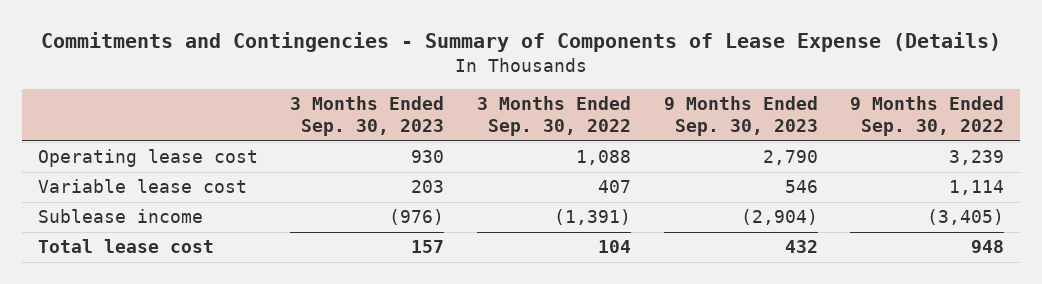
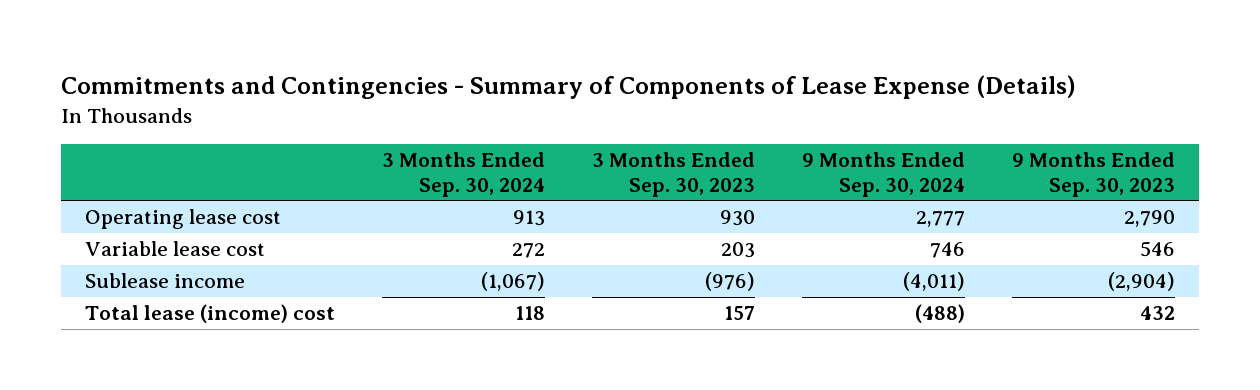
- | 3 Months Ended Sep. 30, 2023 | 3 Months Ended Sep. 30, 2022 | 9 Months Ended Sep. 30, 2023 | 9 Months Ended Sep. 30, 2022
+ | 3 Months Ended Sep. 30, 2024 | 3 Months Ended Sep. 30, 2023 | 9 Months Ended Sep. 30, 2024 | 9 Months Ended Sep. 30, 2023
- Total lease cost | 157 | 104 | 432 | 948
+ Total lease (income) cost | 118 | 157 | (488) | 432

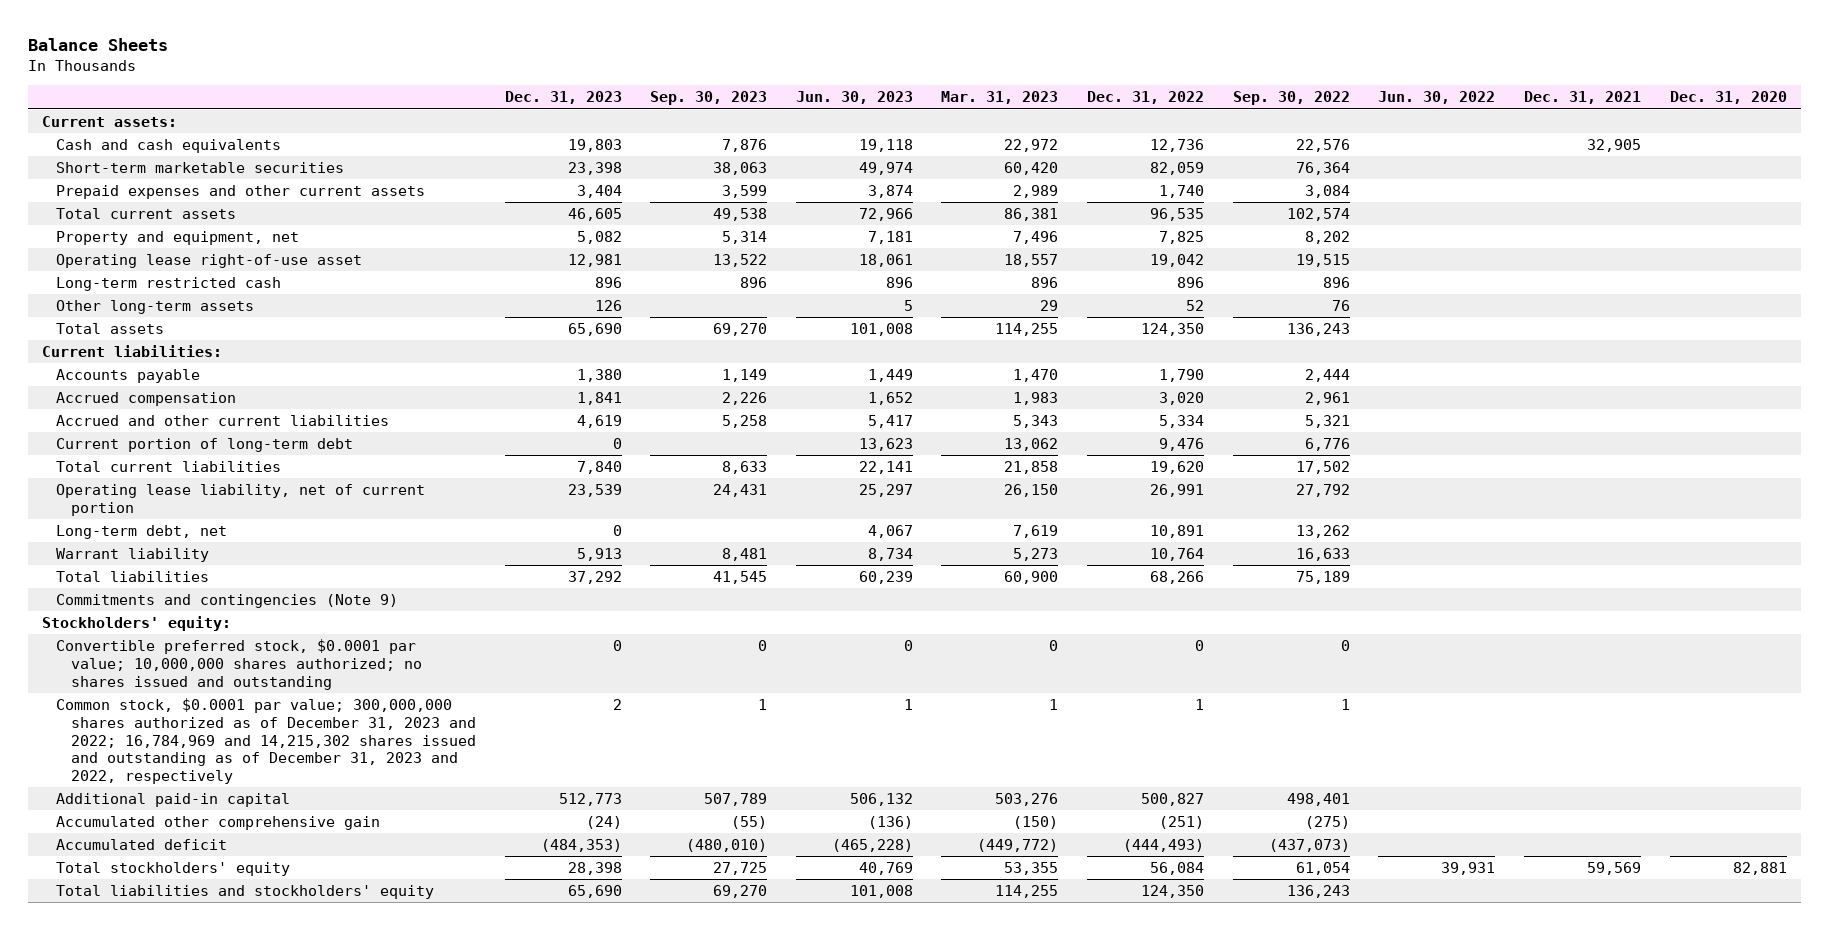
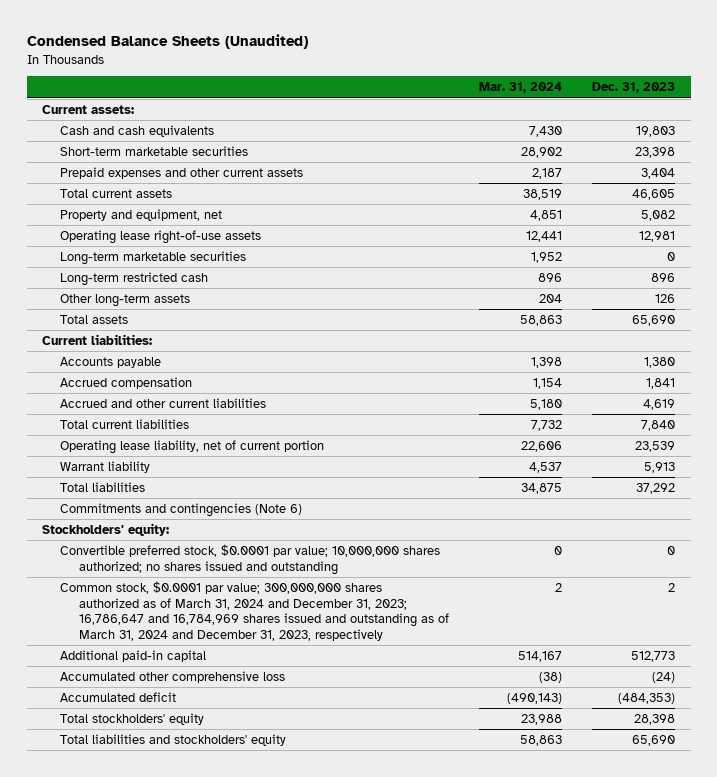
- Balance Sheets
+ Condensed Balance Sheets (Unaudited)
- | Dec. 31, 2023 | Sep. 30, 2023 | Jun. 30, 2023 | Mar. 31, 2023 | Dec. 31, 2022 | Sep. 30, 2022 | Jun. 30, 2022 | Dec. 31, 2021 | Dec. 31, 2020
+ | Mar. 31, 2024 | Dec. 31, 2023
- Operating lease right-of-use asset | 12,981 | 13,522 | 18,061 | 18,557 | 19,042 | 19,515 | | |
+ Operating lease right-of-use assets | 12,441 | 12,981
+ Long-term marketable securities | 1,952 | 0
- Current portion of long-term debt | 0 | | 13,623 | 13,062 | 9,476 | 6,776 | | |
- Long-term debt, net | 0 | | 4,067 | 7,619 | 10,891 | 13,262 | | |
- Commitments and contingencies (Note 9)
+ Commitments and contingencies (Note 6)
- Common stock, $0.0001 par value; 300,000,000 shares authorized as of December 31, 2023 and 2022; 16,784,969 and 14,215,302 shares issued and outstanding as of December 31, 2023 and 2022, respectively | 2 | 1 | 1 | 1 | 1 | 1 | | |
+ Common stock, $0.0001 par value; 300,000,000 shares authorized as of March 31, 2024 and December 31, 2023; 16,786,647 and 16,784,969 shares issued and outstanding as of March 31, 2024 and December 31, 2023, respectively | 2 | 2
- Accumulated other comprehensive gain | (24) | (55) | (136) | (150) | (251) | (275) | | |
+ Accumulated other comprehensive loss | (38) | (24)

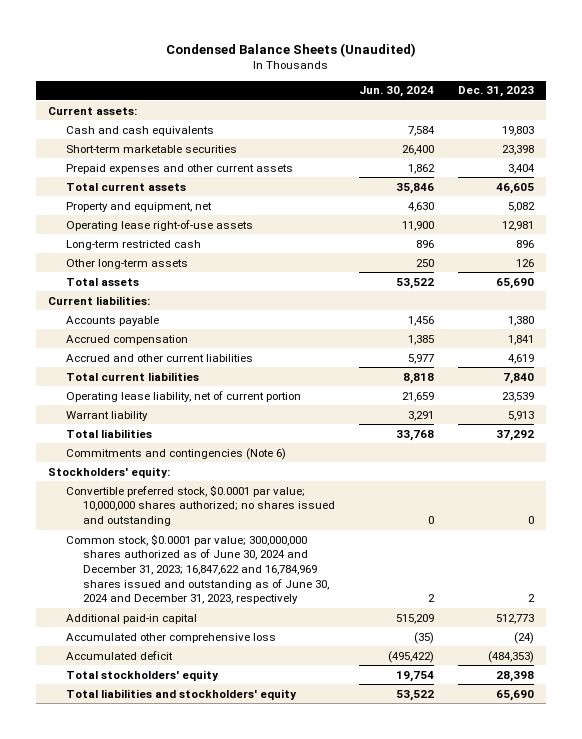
- | Mar. 31, 2024 | Dec. 31, 2023
+ | Jun. 30, 2024 | Dec. 31, 2023
- Long-term marketable securities | 1,952 | 0
- Common stock, $0.0001 par value; 300,000,000 shares authorized as of March 31, 2024 and December 31, 2023; 16,786,647 and 16,784,969 shares issued and outstanding as of March 31, 2024 and December 31, 2023, respectively | 2 | 2
+ Common stock, $0.0001 par value; 300,000,000 shares authorized as of June 30, 2024 and December 31, 2023; 16,847,622 and 16,784,969 shares issued and outstanding as of June 30, 2024 and December 31, 2023, respectively | 2 | 2

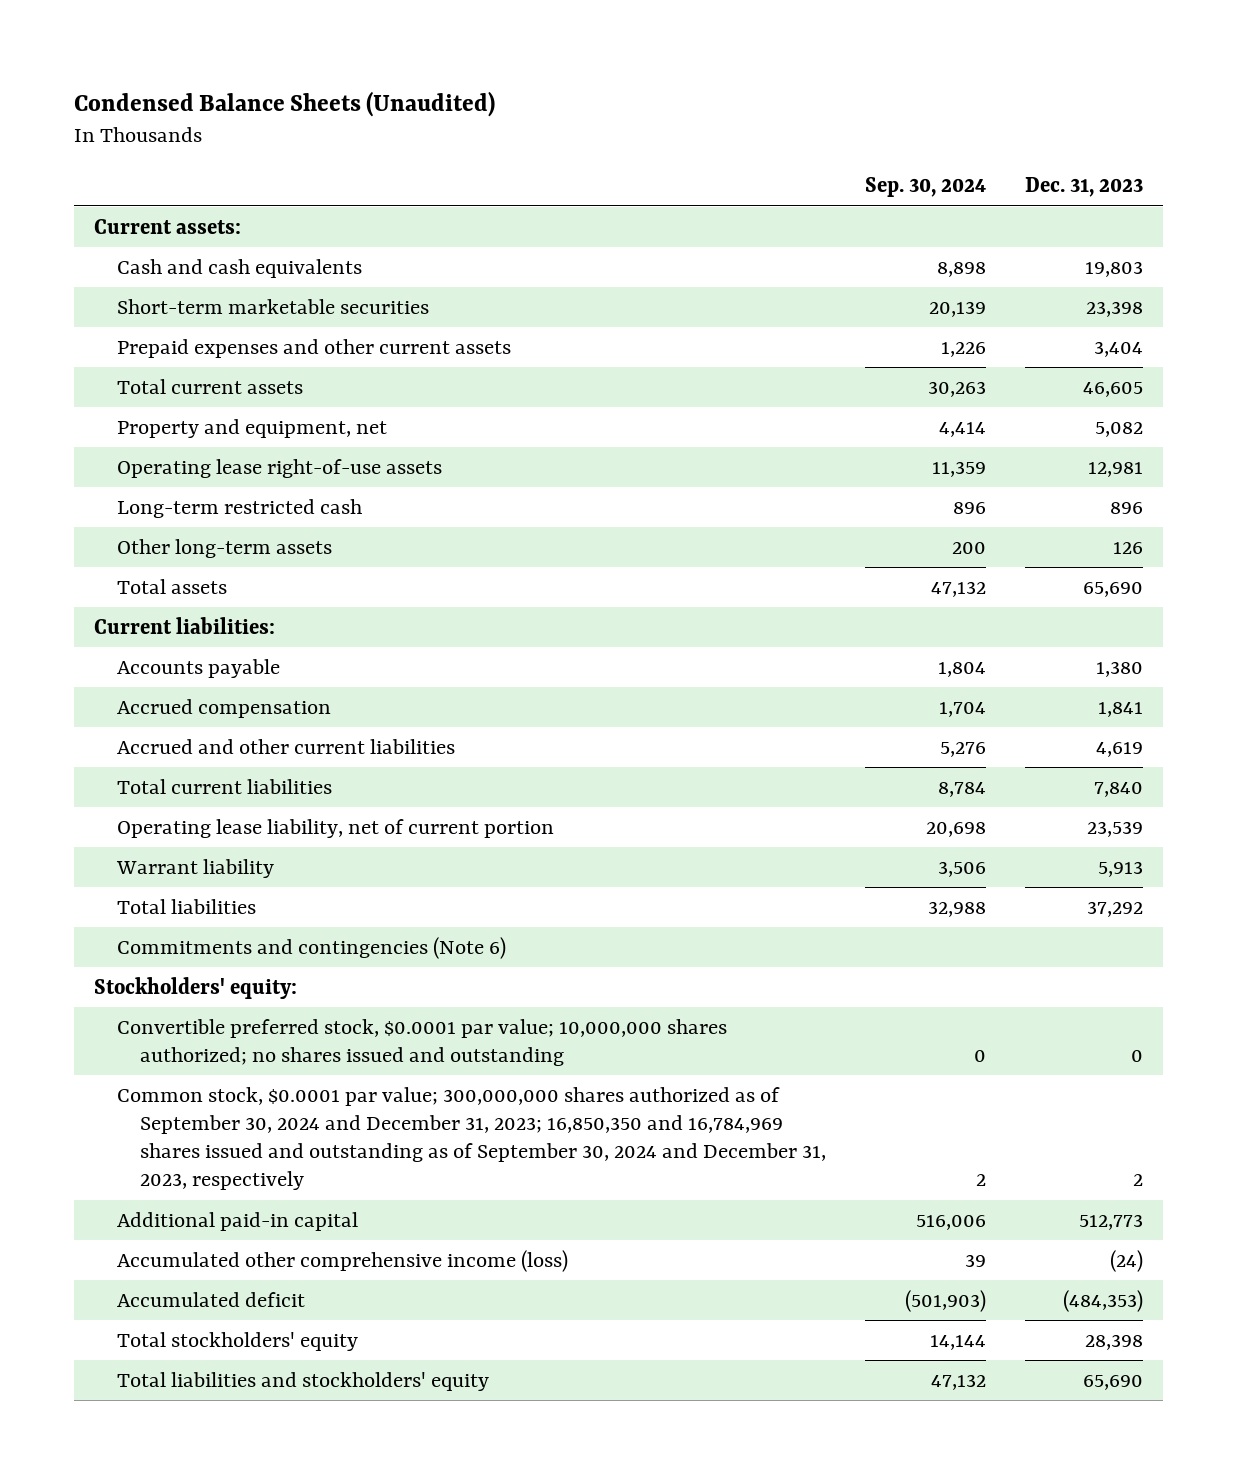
- | Jun. 30, 2024 | Dec. 31, 2023
+ | Sep. 30, 2024 | Dec. 31, 2023
- Common stock, $0.0001 par value; 300,000,000 shares authorized as of June 30, 2024 and December 31, 2023; 16,847,622 and 16,784,969 shares issued and outstanding as of June 30, 2024 and December 31, 2023, respectively | 2 | 2
+ Common stock, $0.0001 par value; 300,000,000 shares authorized as of September 30, 2024 and December 31, 2023; 16,850,350 and 16,784,969 shares issued and outstanding as of September 30, 2024 and December 31, 2023, respectively | 2 | 2
- Accumulated other comprehensive loss | (35) | (24)
+ Accumulated other comprehensive income (loss) | 39 | (24)

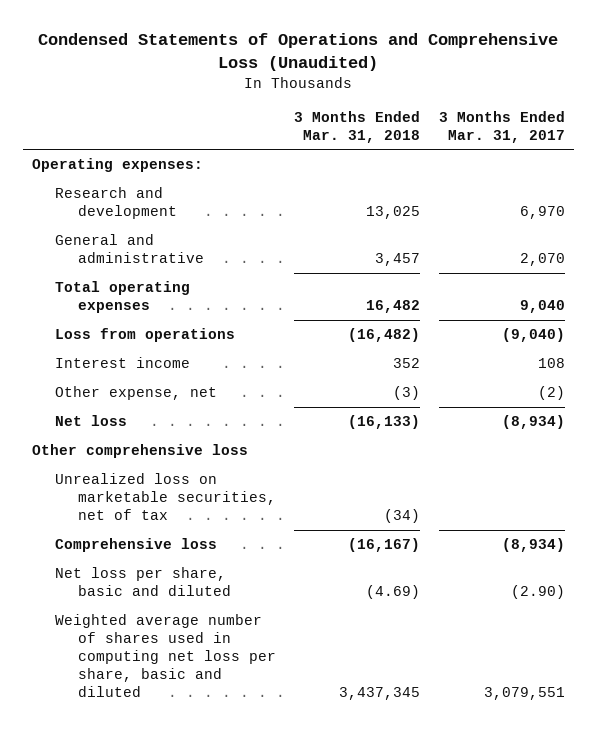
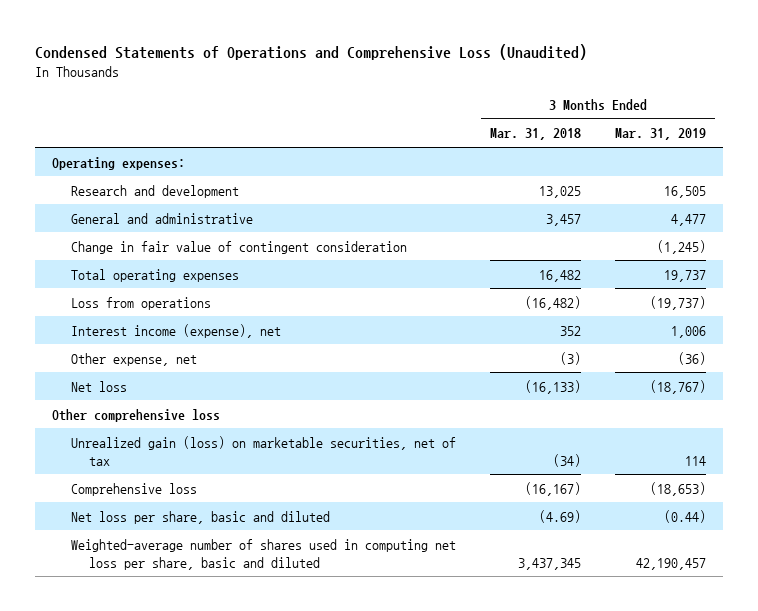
- | 3 Months Ended Mar. 31, 2018 | 3 Months Ended Mar. 31, 2017
+ | 3 Months Ended Mar. 31, 2018 | 3 Months Ended Mar. 31, 2019
+ Change in fair value of contingent consideration | | (1,245)
- Interest income | 352 | 108
+ Interest income (expense), net | 352 | 1,006
- Unrealized loss on marketable securities, net of tax | (34) |
+ Unrealized gain (loss) on marketable securities, net of tax | (34) | 114
- Weighted average number of shares used in computing net loss per share, basic and diluted | 3,437,345 | 3,079,551
+ Weighted-average number of shares used in computing net loss per share, basic and diluted | 3,437,345 | 42,190,457

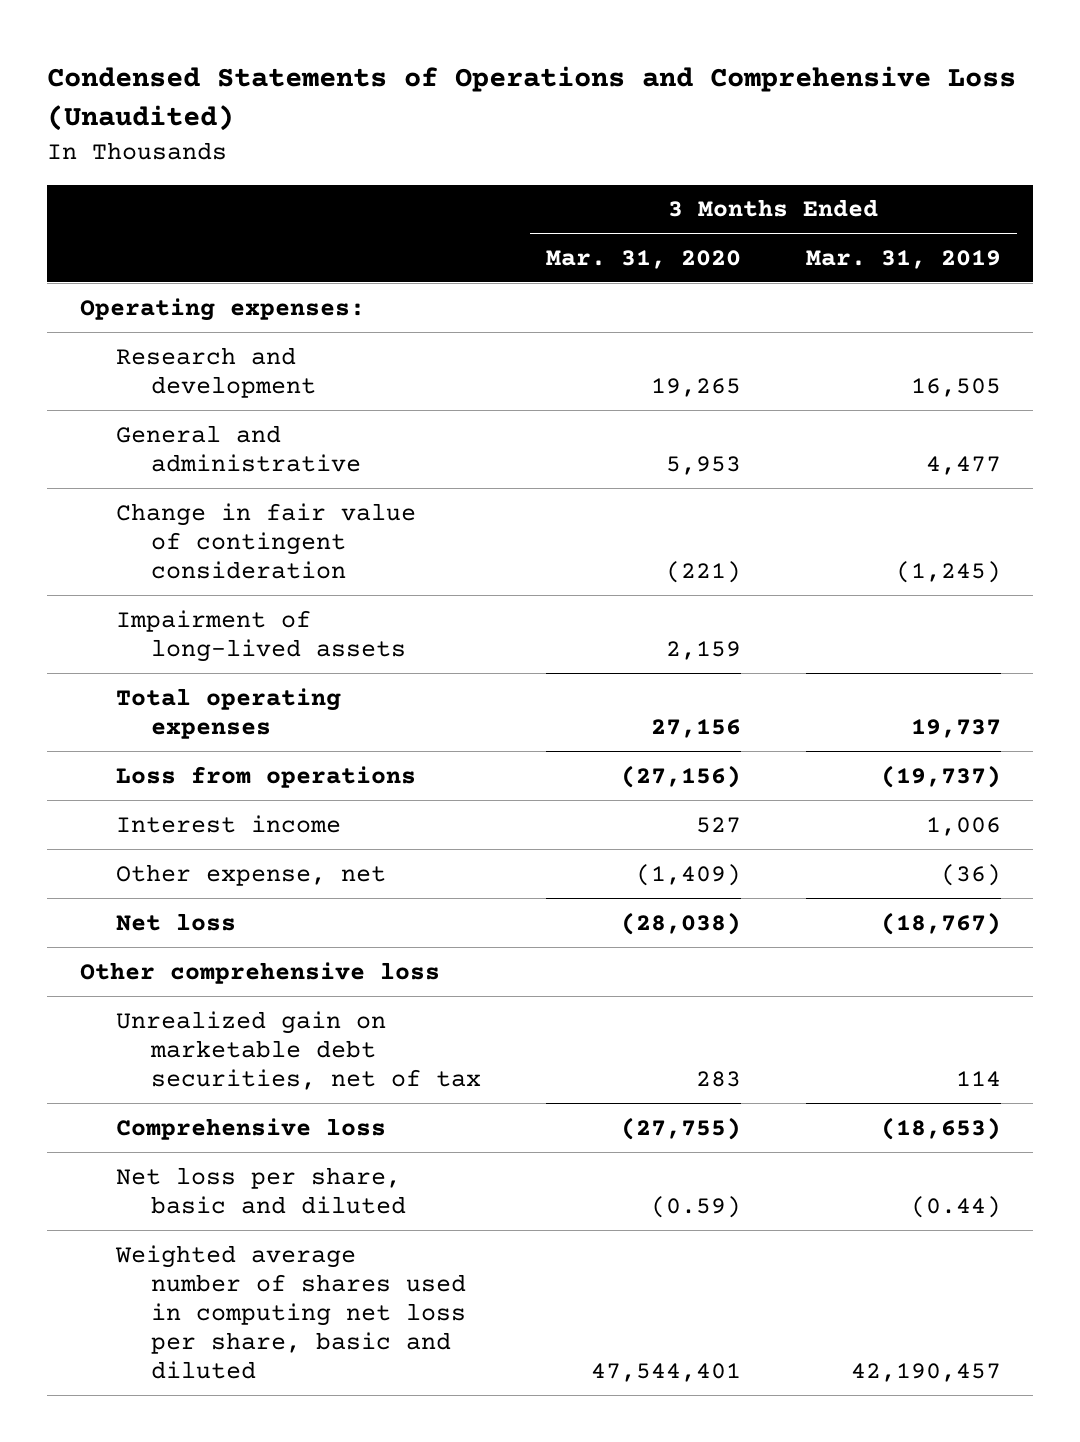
- | 3 Months Ended Mar. 31, 2018 | 3 Months Ended Mar. 31, 2019
+ | 3 Months Ended Mar. 31, 2020 | 3 Months Ended Mar. 31, 2019
+ Impairment of long-lived assets | 2,159 |
- Interest income (expense), net | 352 | 1,006
+ Interest income | 527 | 1,006
- Unrealized gain (loss) on marketable securities, net of tax | (34) | 114
+ Unrealized gain on marketable debt securities, net of tax | 283 | 114
- Weighted-average number of shares used in computing net loss per share, basic and diluted | 3,437,345 | 42,190,457
+ Weighted average number of shares used in computing net loss per share, basic and diluted | 47,544,401 | 42,190,457

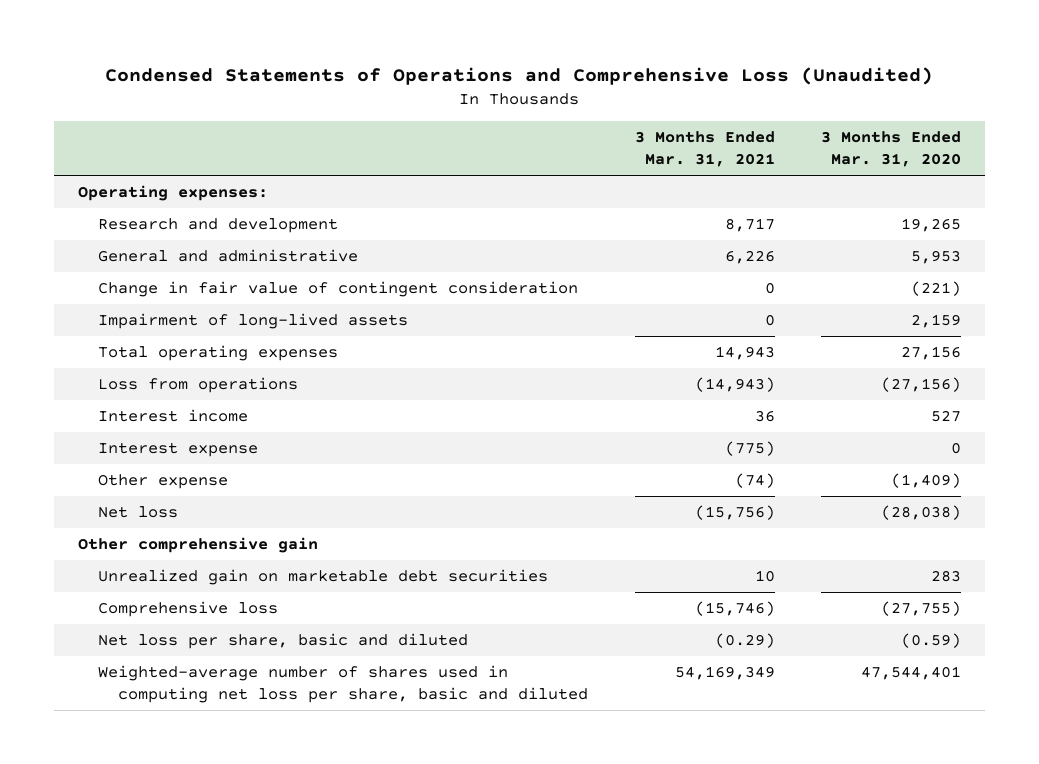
- | 3 Months Ended Mar. 31, 2020 | 3 Months Ended Mar. 31, 2019
+ | 3 Months Ended Mar. 31, 2021 | 3 Months Ended Mar. 31, 2020
- Other expense, net | (1,409) | (36)
+ Interest expense | (775) | 0
+ Other expense | (74) | (1,409)
- Other comprehensive loss
- Unrealized gain on marketable debt securities, net of tax | 283 | 114
+ Other comprehensive gain
+ Unrealized gain on marketable debt securities | 10 | 283
- Weighted average number of shares used in computing net loss per share, basic and diluted | 47,544,401 | 42,190,457
+ Weighted-average number of shares used in computing net loss per share, basic and diluted | 54,169,349 | 47,544,401

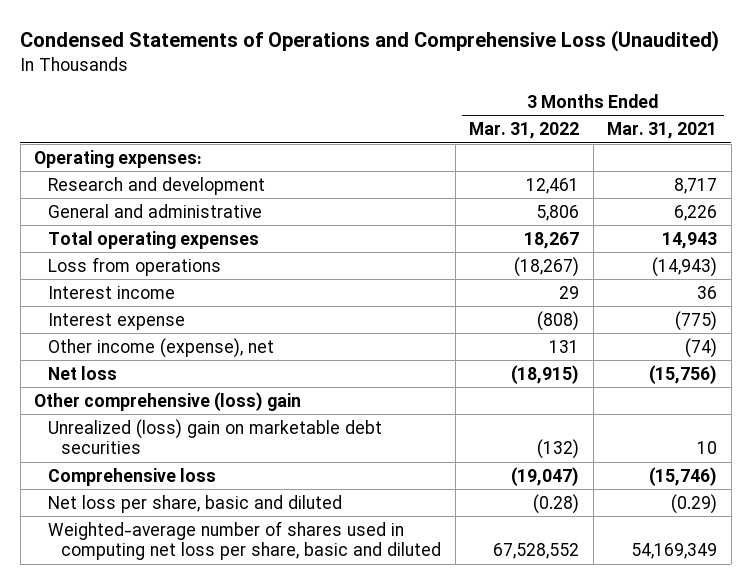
- | 3 Months Ended Mar. 31, 2021 | 3 Months Ended Mar. 31, 2020
+ | 3 Months Ended Mar. 31, 2022 | 3 Months Ended Mar. 31, 2021
- Change in fair value of contingent consideration | 0 | (221)
- Impairment of long-lived assets | 0 | 2,159
- Other expense | (74) | (1,409)
+ Other income (expense), net | 131 | (74)
- Other comprehensive gain
- Unrealized gain on marketable debt securities | 10 | 283
+ Other comprehensive (loss) gain
+ Unrealized (loss) gain on marketable debt securities | (132) | 10

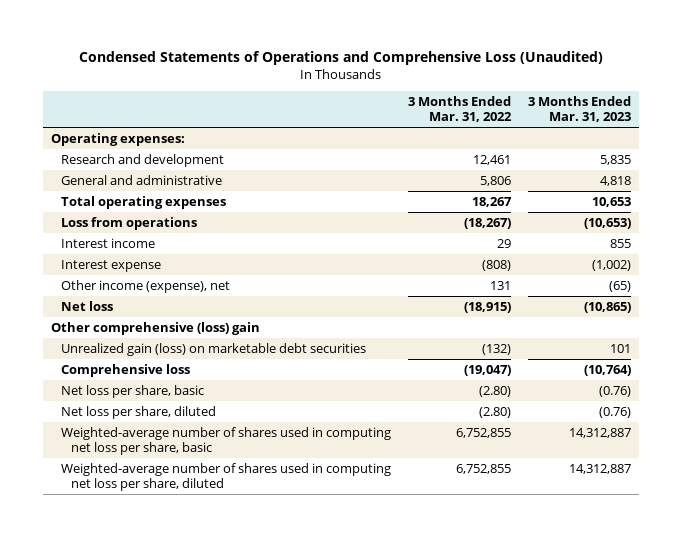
- | 3 Months Ended Mar. 31, 2022 | 3 Months Ended Mar. 31, 2021
+ | 3 Months Ended Mar. 31, 2022 | 3 Months Ended Mar. 31, 2023
- Unrealized (loss) gain on marketable debt securities | (132) | 10
+ Unrealized gain (loss) on marketable debt securities | (132) | 101
- Net loss per share, basic and diluted | (0.28) | (0.29)
- Weighted-average number of shares used in computing net loss per share, basic and diluted | 67,528,552 | 54,169,349
+ Net loss per share, basic | (2.80) | (0.76)
+ Net loss per share, diluted | (2.80) | (0.76)
+ Weighted-average number of shares used in computing net loss per share, basic | 6,752,855 | 14,312,887
+ Weighted-average number of shares used in computing net loss per share, diluted | 6,752,855 | 14,312,887

